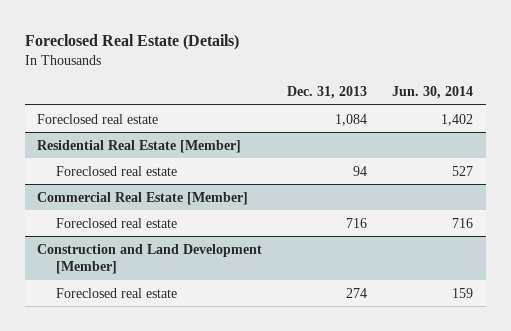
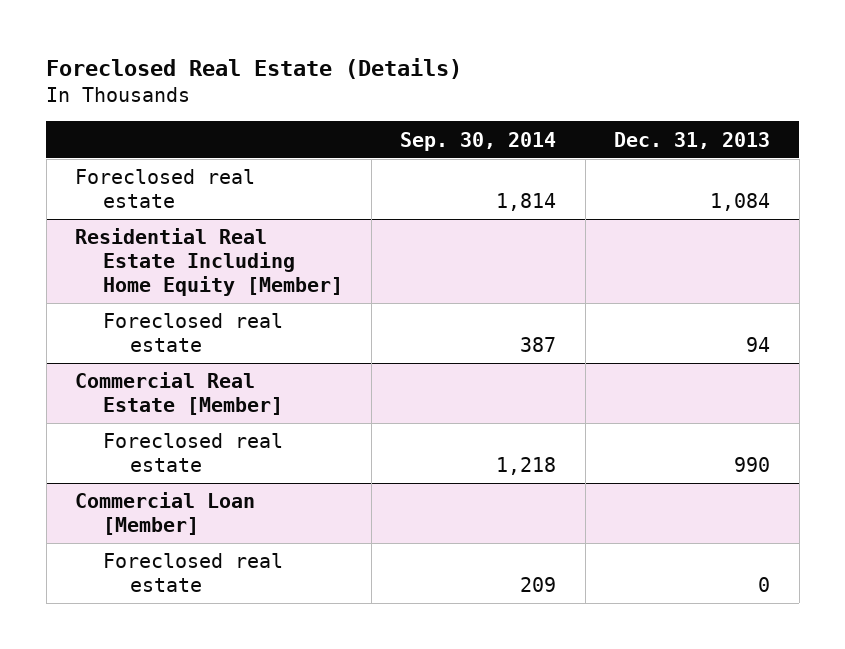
- | Dec. 31, 2013 | Jun. 30, 2014
+ | Sep. 30, 2014 | Dec. 31, 2013
- Residential Real Estate [Member]
+ Residential Real Estate Including Home Equity [Member]
@ Commercial Real Estate [Member]
- Foreclosed real estate | 716 | 716
- Construction and Land Development [Member]
- Foreclosed real estate | 274 | 159
@ Commercial Real Estate [Member]
+ Foreclosed real estate | 1,218 | 990
+ Commercial Loan [Member]
+ Foreclosed real estate | 209 | 0

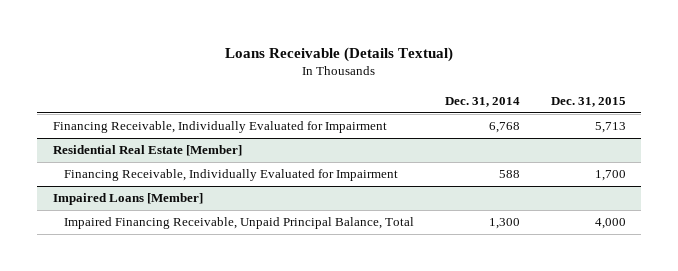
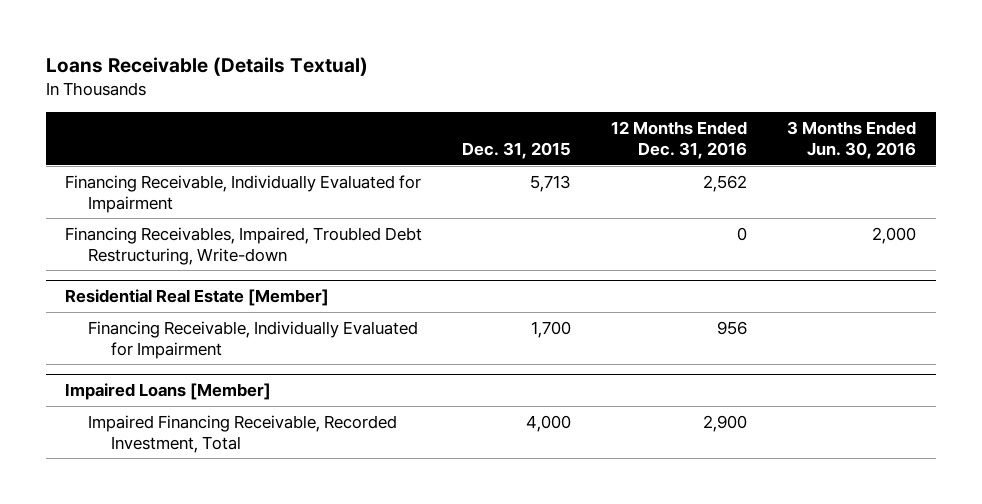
- | Dec. 31, 2014 | Dec. 31, 2015
+ | Dec. 31, 2015 | 12 Months Ended Dec. 31, 2016 | 3 Months Ended Jun. 30, 2016
+ Financing Receivables, Impaired, Troubled Debt Restructuring, Write-down | | 0 | 2,000
@ Impaired Loans [Member]
- Impaired Financing Receivable, Unpaid Principal Balance, Total | 1,300 | 4,000
+ Impaired Financing Receivable, Recorded Investment, Total | 4,000 | 2,900 |

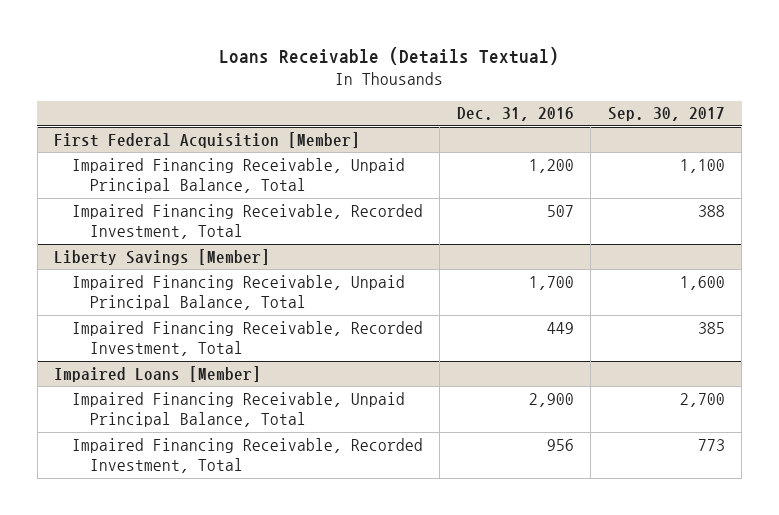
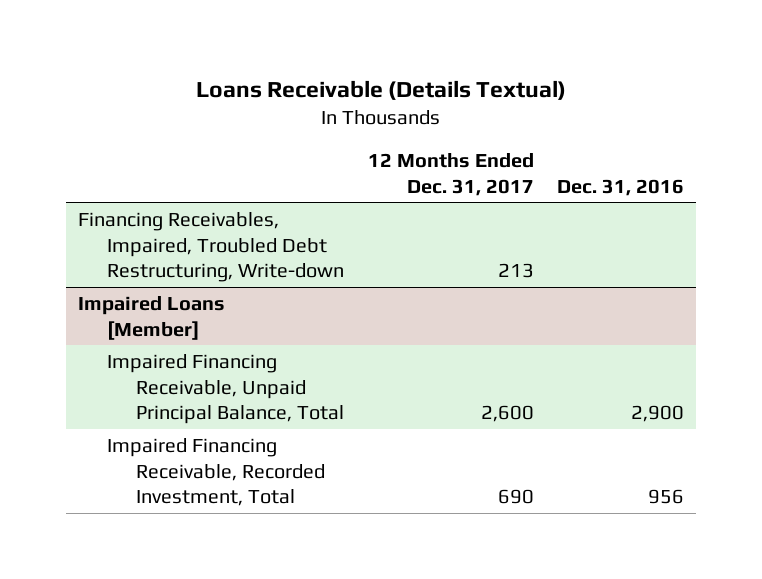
- | Dec. 31, 2016 | Sep. 30, 2017
+ | 12 Months Ended Dec. 31, 2017 | Dec. 31, 2016
- First Federal Acquisition [Member]
- Impaired Financing Receivable, Unpaid Principal Balance, Total | 1,200 | 1,100
- Impaired Financing Receivable, Recorded Investment, Total | 507 | 388
- Liberty Savings [Member]
- Impaired Financing Receivable, Unpaid Principal Balance, Total | 1,700 | 1,600
- Impaired Financing Receivable, Recorded Investment, Total | 449 | 385
+ Financing Receivables, Impaired, Troubled Debt Restructuring, Write-down | 213 |

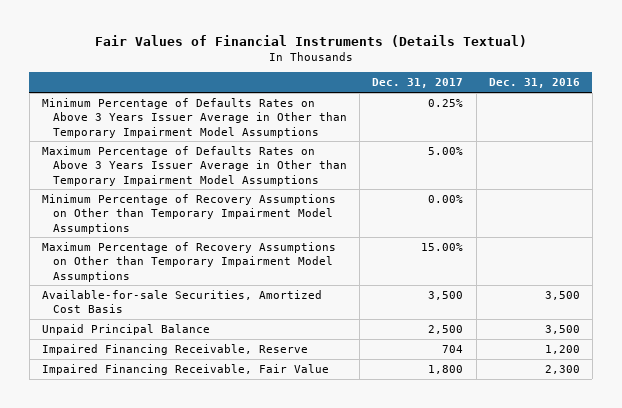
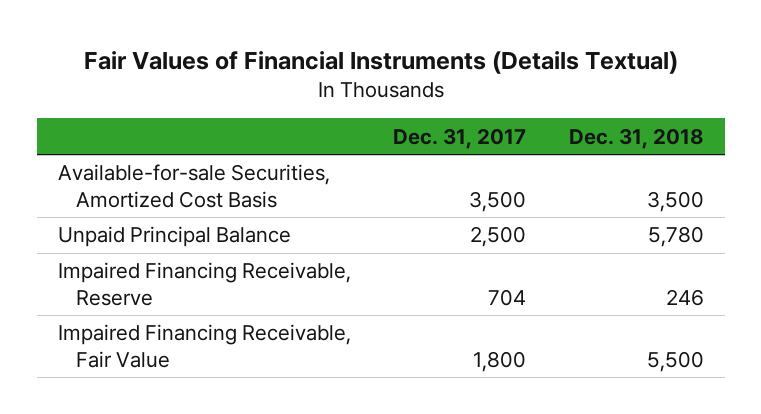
- | Dec. 31, 2017 | Dec. 31, 2016
+ | Dec. 31, 2017 | Dec. 31, 2018
- Minimum Percentage of Defaults Rates on Above 3 Years Issuer Average in Other than Temporary Impairment Model Assumptions | 0.25% |
- Maximum Percentage of Defaults Rates on Above 3 Years Issuer Average in Other than Temporary Impairment Model Assumptions | 5.00% |
- Minimum Percentage of Recovery Assumptions on Other than Temporary Impairment Model Assumptions | 0.00% |
- Maximum Percentage of Recovery Assumptions on Other than Temporary Impairment Model Assumptions | 15.00% |

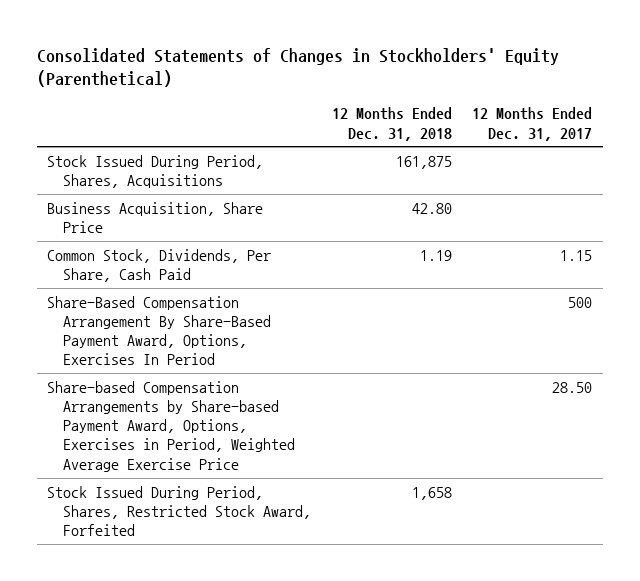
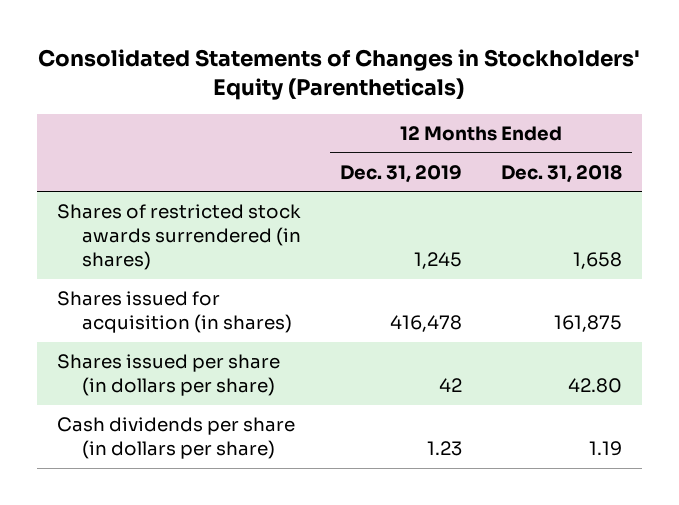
- Consolidated Statements of Changes in Stockholders' Equity (Parenthetical)
+ Consolidated Statements of Changes in Stockholders' Equity (Parentheticals)
- | 12 Months Ended Dec. 31, 2018 | 12 Months Ended Dec. 31, 2017
+ | 12 Months Ended Dec. 31, 2019 | 12 Months Ended Dec. 31, 2018
- Stock Issued During Period, Shares, Acquisitions | 161,875 |
- Business Acquisition, Share Price | 42.80 |
- Common Stock, Dividends, Per Share, Cash Paid | 1.19 | 1.15
- Share-Based Compensation Arrangement By Share-Based Payment Award, Options, Exercises In Period | | 500
- Share-based Compensation Arrangements by Share-based Payment Award, Options, Exercises in Period, Weighted Average Exercise Price | | 28.50
- Stock Issued During Period, Shares, Restricted Stock Award, Forfeited | 1,658 |
+ Shares of restricted stock awards surrendered (in shares) | 1,245 | 1,658
+ Shares issued for acquisition (in shares) | 416,478 | 161,875
+ Shares issued per share (in dollars per share) | 42 | 42.80
+ Cash dividends per share (in dollars per share) | 1.23 | 1.19

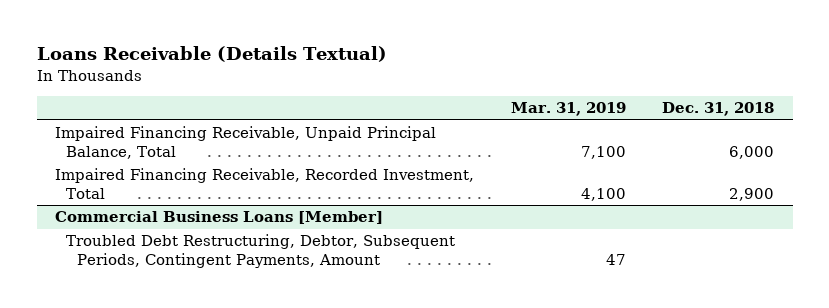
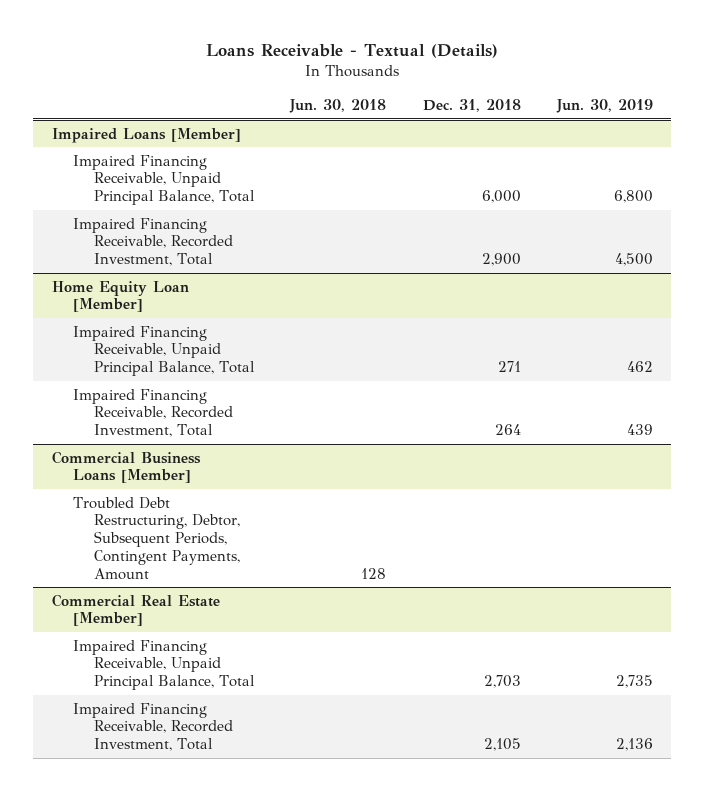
- Loans Receivable (Details Textual)
+ Loans Receivable - Textual (Details)
- | Mar. 31, 2019 | Dec. 31, 2018
+ | Jun. 30, 2018 | Dec. 31, 2018 | Jun. 30, 2019
+ Impaired Loans [Member]
+ Home Equity Loan [Member]
+ Impaired Financing Receivable, Unpaid Principal Balance, Total | | 271 | 462
+ Impaired Financing Receivable, Recorded Investment, Total | | 264 | 439
+ Commercial Real Estate [Member]
+ Impaired Financing Receivable, Unpaid Principal Balance, Total | | 2,703 | 2,735
+ Impaired Financing Receivable, Recorded Investment, Total | | 2,105 | 2,136

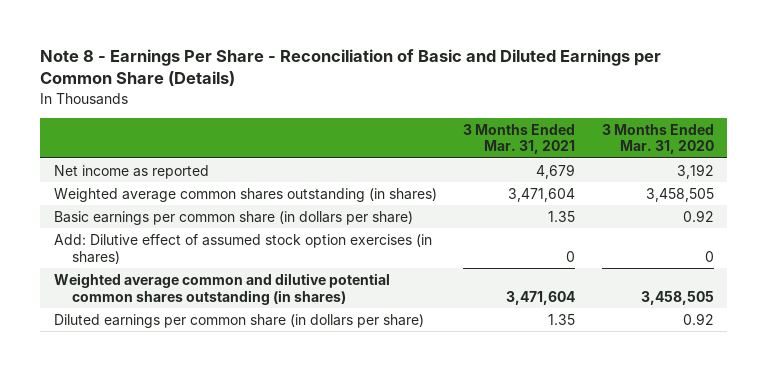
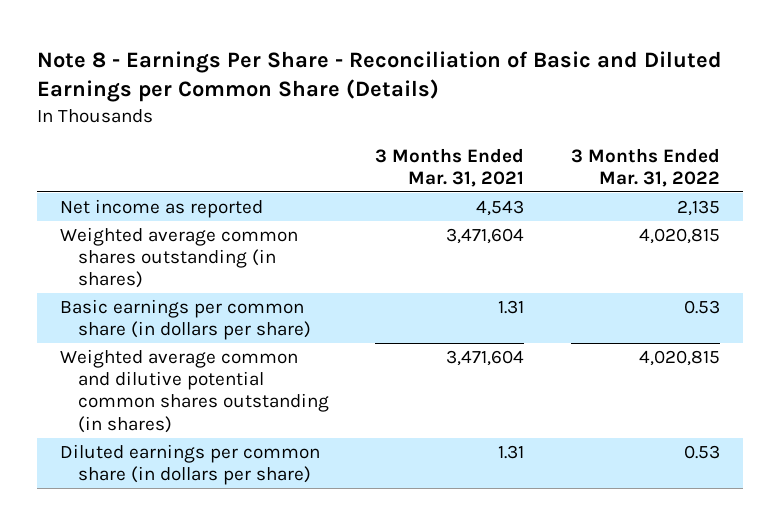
- | 3 Months Ended Mar. 31, 2021 | 3 Months Ended Mar. 31, 2020
+ | 3 Months Ended Mar. 31, 2021 | 3 Months Ended Mar. 31, 2022
- Net income as reported | 4,679 | 3,192
+ Net income as reported | 4,543 | 2,135
- Basic earnings per common share (in dollars per share) | 1.35 | 0.92
- Add: Dilutive effect of assumed stock option exercises (in shares) | 0 | 0
+ Basic earnings per common share (in dollars per share) | 1.31 | 0.53
- Diluted earnings per common share (in dollars per share) | 1.35 | 0.92
+ Diluted earnings per common share (in dollars per share) | 1.31 | 0.53

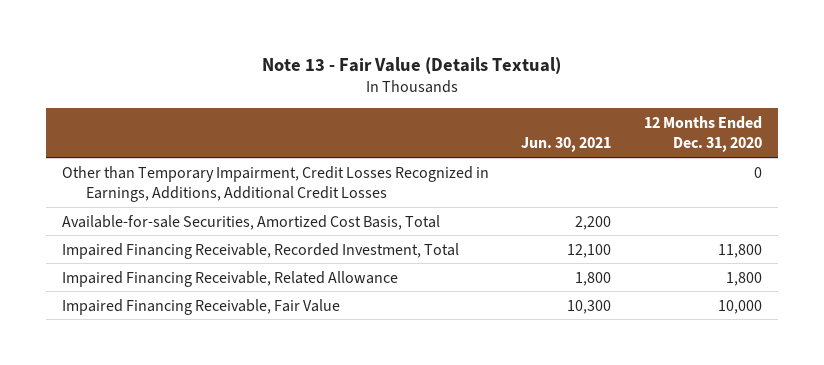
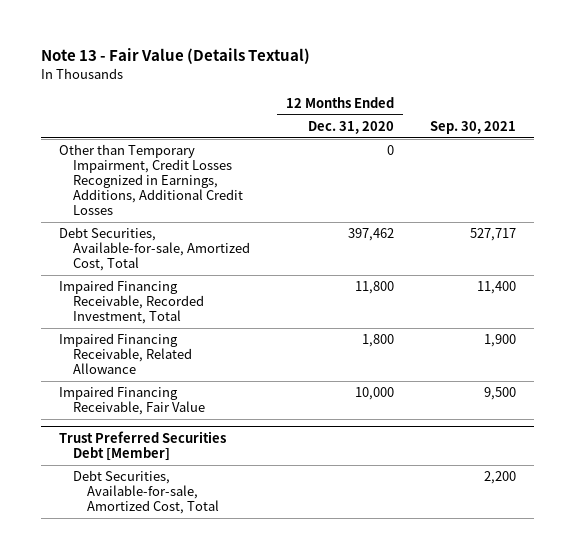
- | Jun. 30, 2021 | 12 Months Ended Dec. 31, 2020
+ | 12 Months Ended Dec. 31, 2020 | Sep. 30, 2021
- Available-for-sale Securities, Amortized Cost Basis, Total | 2,200 |
+ Debt Securities, Available-for-sale, Amortized Cost, Total | 397,462 | 527,717
+ Trust Preferred Securities Debt [Member]
+ Debt Securities, Available-for-sale, Amortized Cost, Total | | 2,200

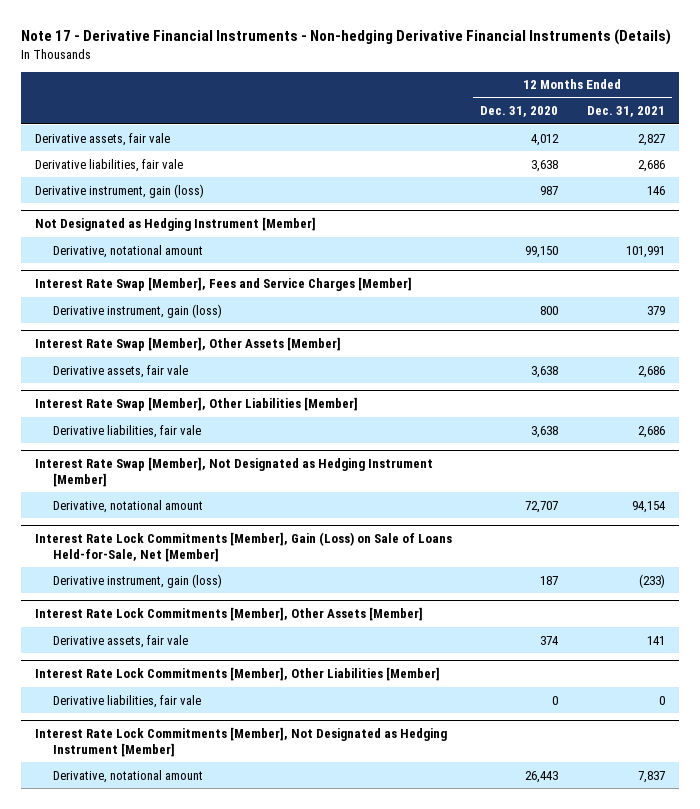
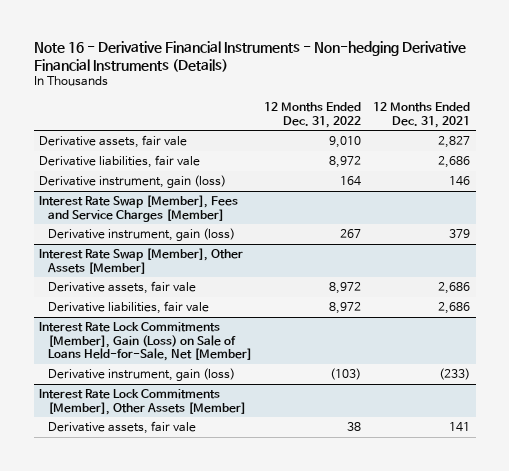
- Note 17 - Derivative Financial Instruments - Non-hedging Derivative Financial Instruments (Details)
+ Note 16 - Derivative Financial Instruments - Non-hedging Derivative Financial Instruments (Details)
- | 12 Months Ended Dec. 31, 2020 | 12 Months Ended Dec. 31, 2021
+ | 12 Months Ended Dec. 31, 2022 | 12 Months Ended Dec. 31, 2021
- Not Designated as Hedging Instrument [Member]
- Derivative, notational amount | 99,150 | 101,991
- Interest Rate Swap [Member], Other Liabilities [Member]
- Interest Rate Swap [Member], Not Designated as Hedging Instrument [Member]
- Derivative, notational amount | 72,707 | 94,154
- Interest Rate Lock Commitments [Member], Other Liabilities [Member]
- Derivative liabilities, fair vale | 0 | 0
- Interest Rate Lock Commitments [Member], Not Designated as Hedging Instrument [Member]
- Derivative, notational amount | 26,443 | 7,837

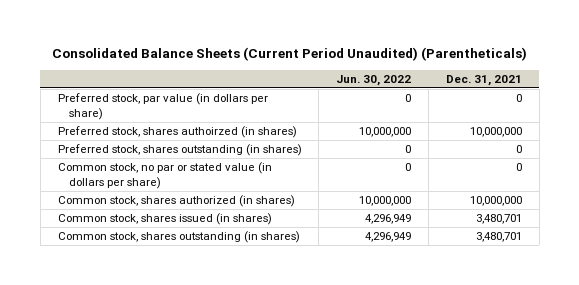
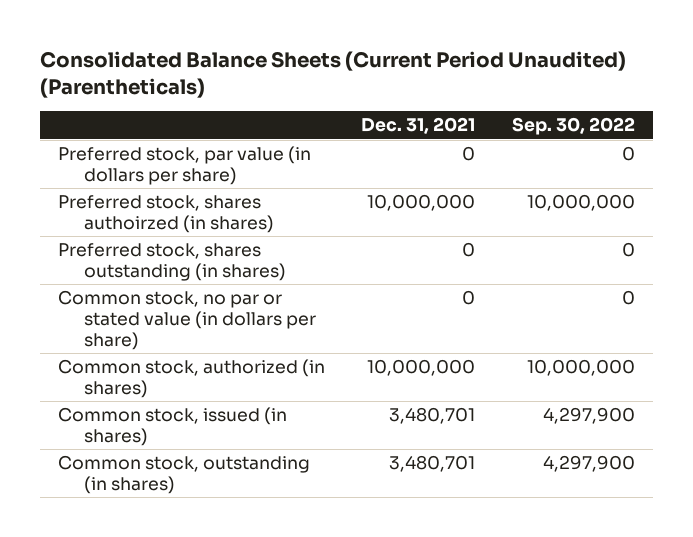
- | Jun. 30, 2022 | Dec. 31, 2021
+ | Dec. 31, 2021 | Sep. 30, 2022
- Common stock, shares authorized (in shares) | 10,000,000 | 10,000,000
- Common stock, shares issued (in shares) | 4,296,949 | 3,480,701
- Common stock, shares outstanding (in shares) | 4,296,949 | 3,480,701
+ Common stock, authorized (in shares) | 10,000,000 | 10,000,000
+ Common stock, issued (in shares) | 3,480,701 | 4,297,900
+ Common stock, outstanding (in shares) | 3,480,701 | 4,297,900

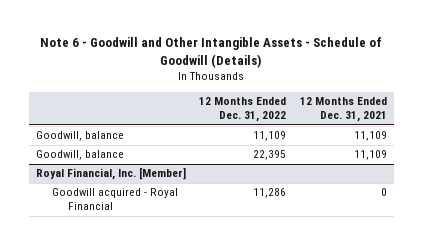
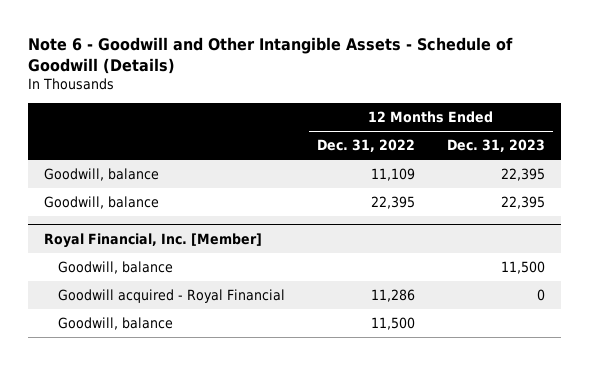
- | 12 Months Ended Dec. 31, 2022 | 12 Months Ended Dec. 31, 2021
+ | 12 Months Ended Dec. 31, 2022 | 12 Months Ended Dec. 31, 2023
@ Royal Financial, Inc. [Member]
+ Goodwill, balance | | 11,500
+ Goodwill, balance | 11,500 |

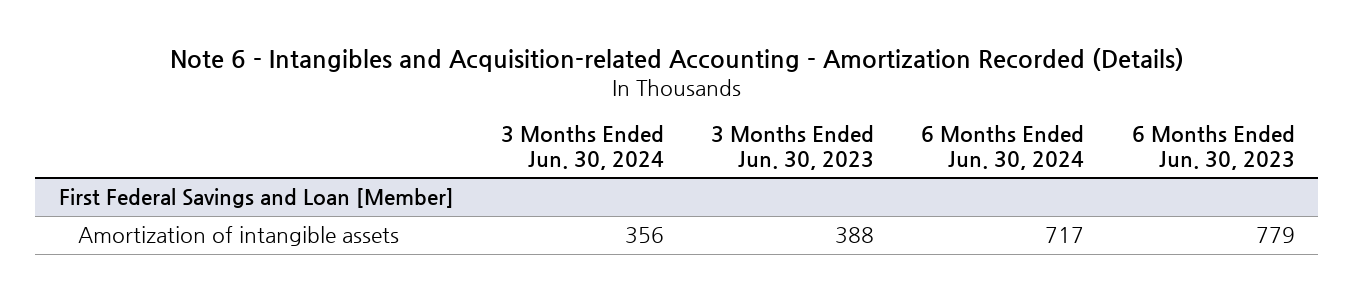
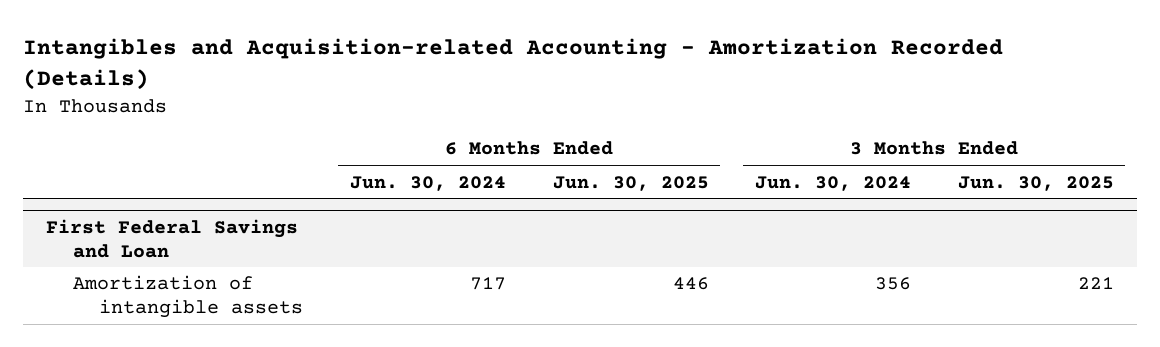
- Note 6 - Intangibles and Acquisition-related Accounting - Amortization Recorded (Details)
+ Intangibles and Acquisition-related Accounting - Amortization Recorded (Details)
- | 3 Months Ended Jun. 30, 2024 | 3 Months Ended Jun. 30, 2023 | 6 Months Ended Jun. 30, 2024 | 6 Months Ended Jun. 30, 2023
+ | 6 Months Ended Jun. 30, 2024 | 6 Months Ended Jun. 30, 2025 | 3 Months Ended Jun. 30, 2024 | 3 Months Ended Jun. 30, 2025
- First Federal Savings and Loan [Member]
+ First Federal Savings and Loan

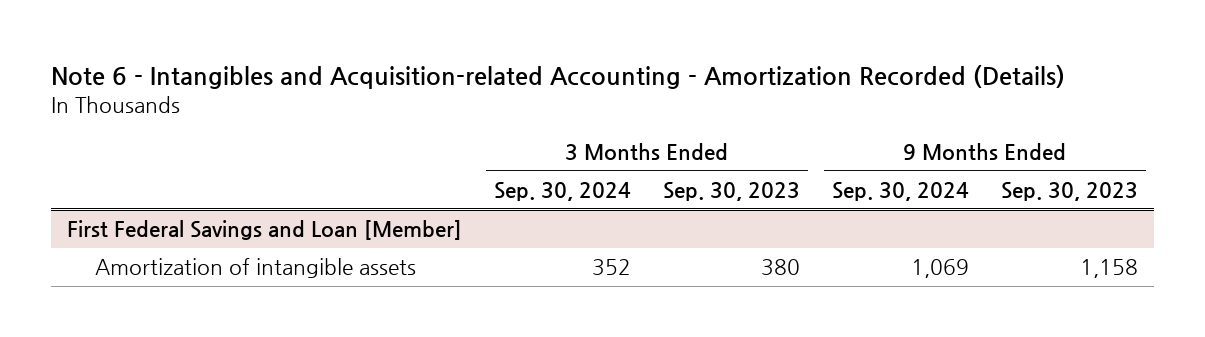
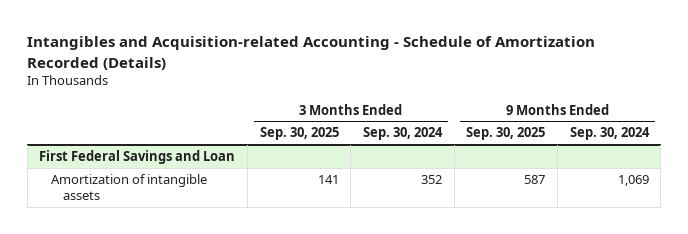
- Note 6 - Intangibles and Acquisition-related Accounting - Amortization Recorded (Details)
+ Intangibles and Acquisition-related Accounting - Schedule of Amortization Recorded (Details)
- | 3 Months Ended Sep. 30, 2024 | 3 Months Ended Sep. 30, 2023 | 9 Months Ended Sep. 30, 2024 | 9 Months Ended Sep. 30, 2023
+ | 3 Months Ended Sep. 30, 2025 | 3 Months Ended Sep. 30, 2024 | 9 Months Ended Sep. 30, 2025 | 9 Months Ended Sep. 30, 2024
- First Federal Savings and Loan [Member]
+ First Federal Savings and Loan

